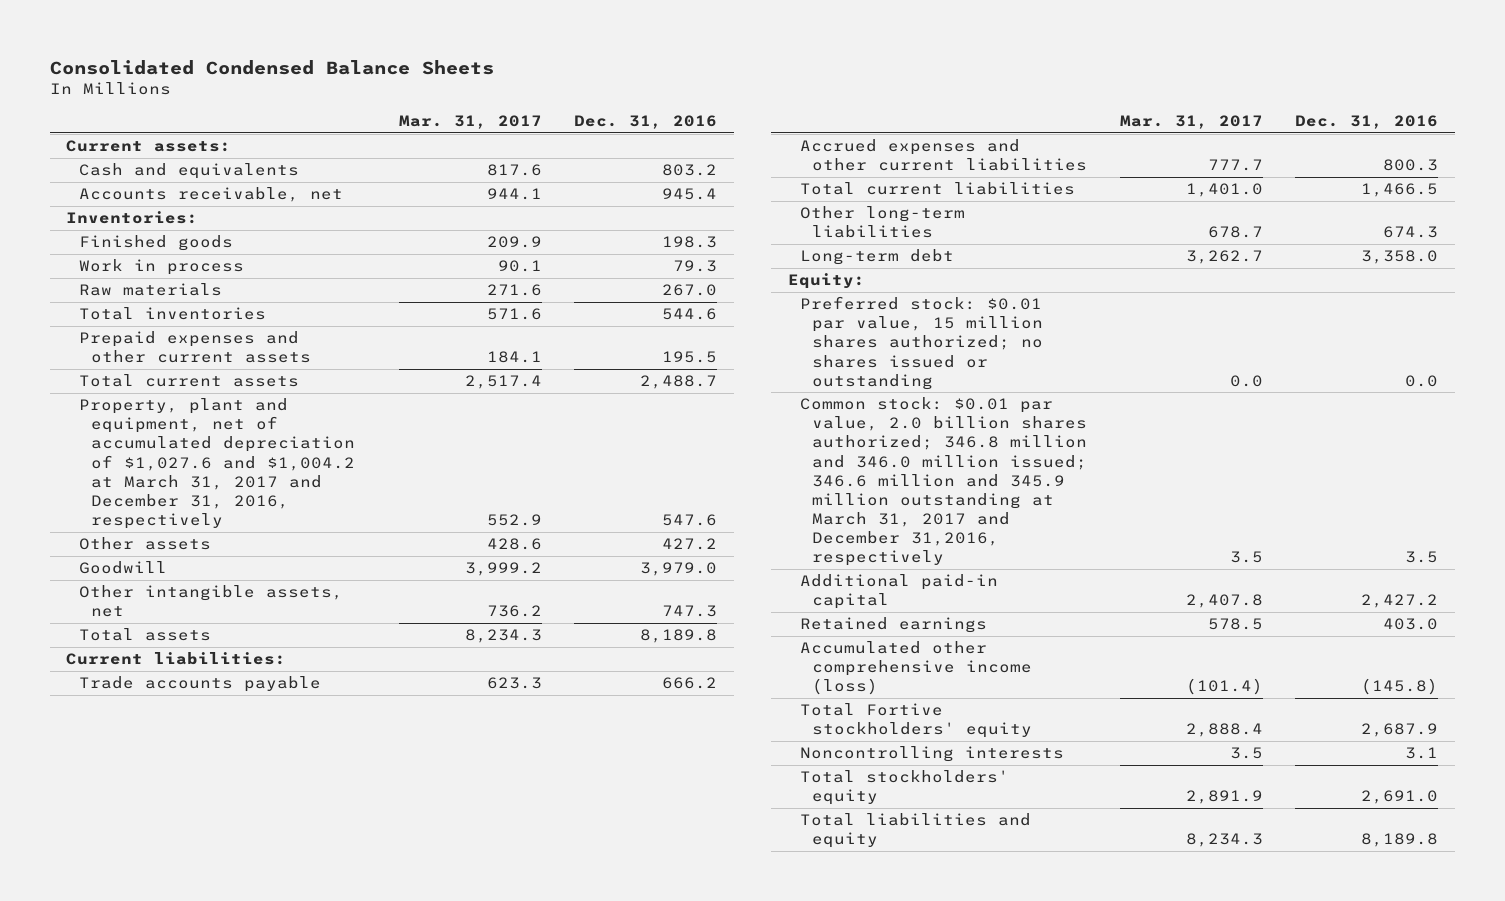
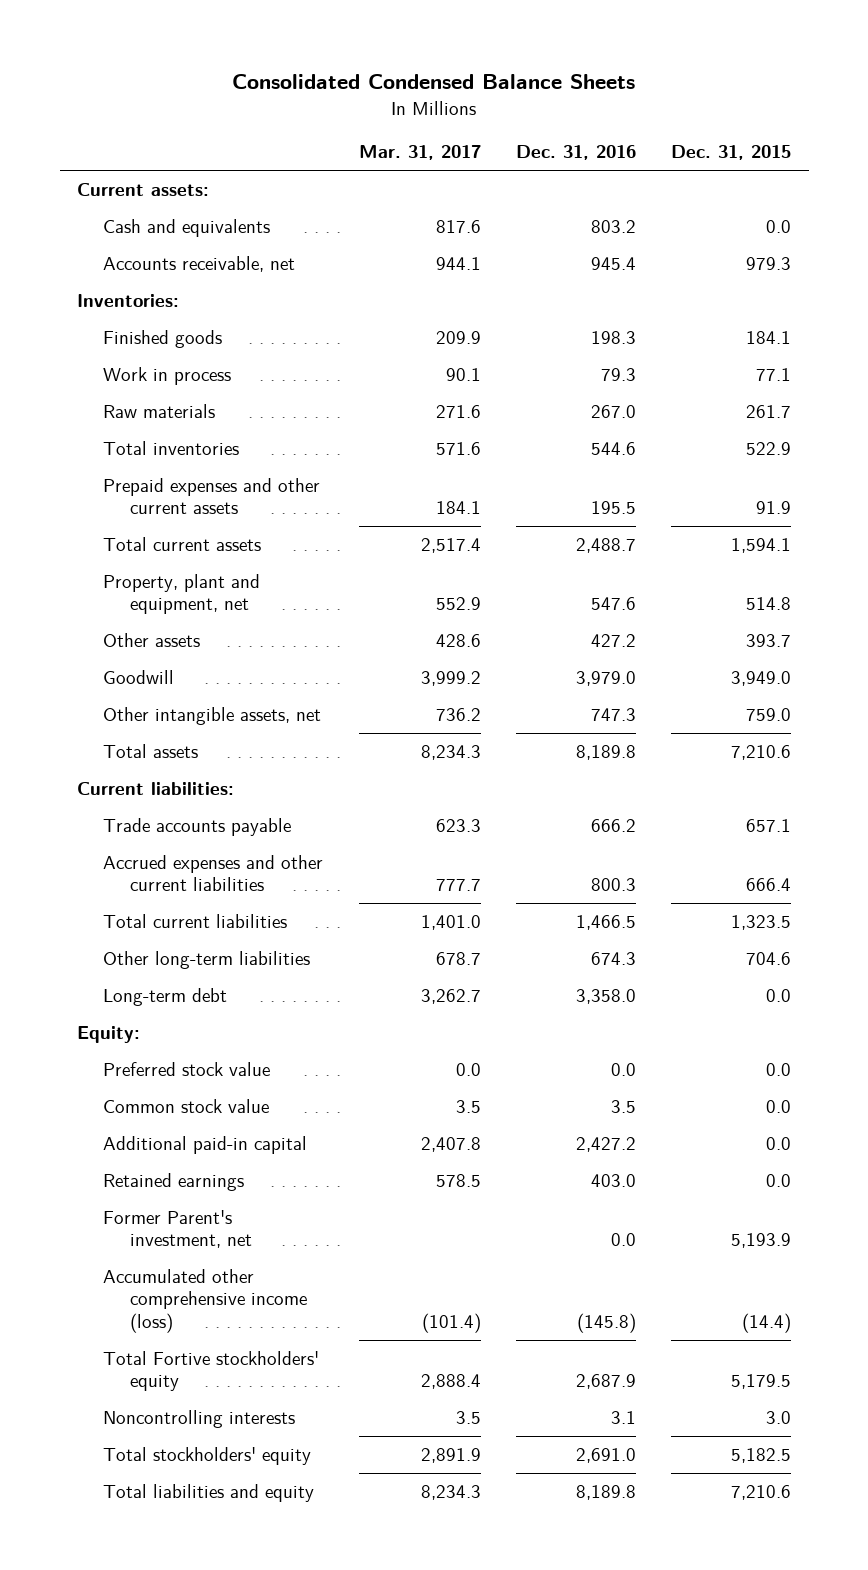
- | Mar. 31, 2017 | Dec. 31, 2016
+ | Mar. 31, 2017 | Dec. 31, 2016 | Dec. 31, 2015
- Property, plant and equipment, net of accumulated depreciation of $1,027.6 and $1,004.2 at March 31, 2017 and December 31, 2016, respectively | 552.9 | 547.6
+ Property, plant and equipment, net | 552.9 | 547.6 | 514.8
- Preferred stock: $0.01 par value, 15 million shares authorized; no shares issued or outstanding | 0.0 | 0.0
- Common stock: $0.01 par value, 2.0 billion shares authorized; 346.8 million and 346.0 million issued; 346.6 million and 345.9 million outstanding at March 31, 2017 and December 31,2016, respectively | 3.5 | 3.5
+ Preferred stock value | 0.0 | 0.0 | 0.0
+ Common stock value | 3.5 | 3.5 | 0.0
+ Former Parent's investment, net | | 0.0 | 5,193.9

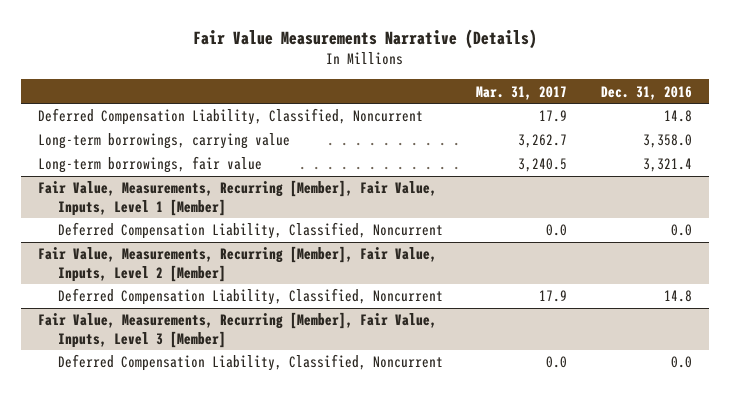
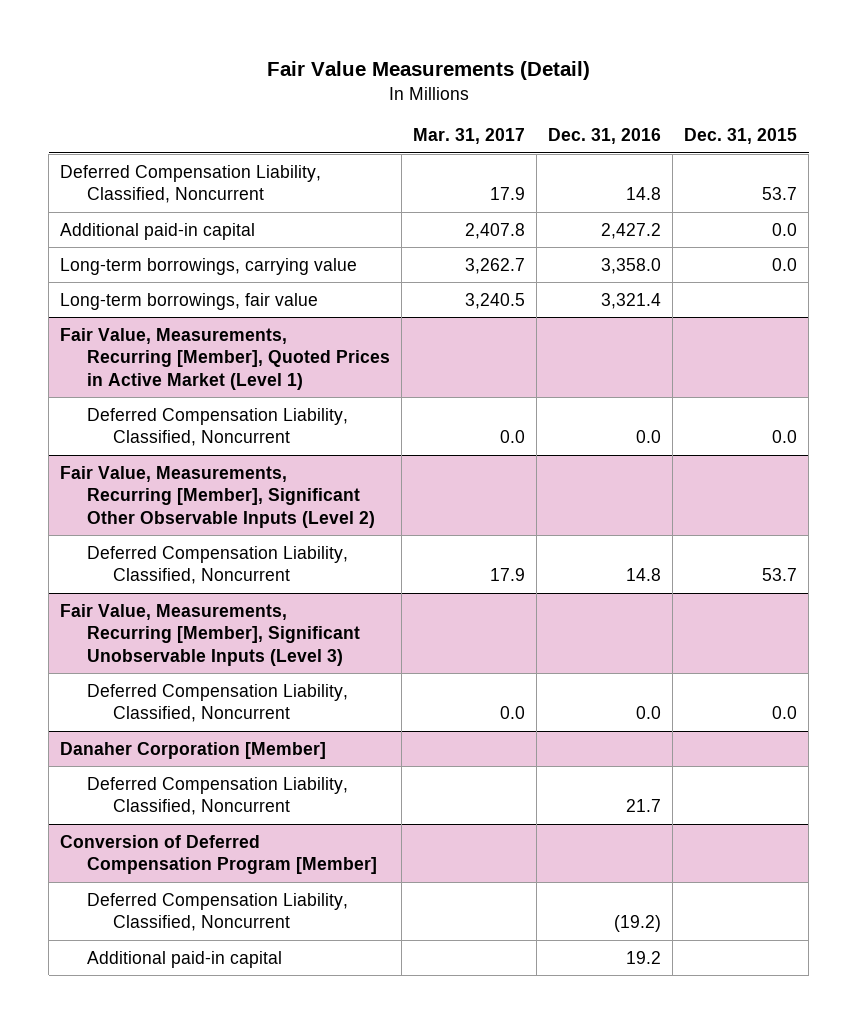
- Fair Value Measurements Narrative (Details)
+ Fair Value Measurements (Detail)
- | Mar. 31, 2017 | Dec. 31, 2016
+ | Mar. 31, 2017 | Dec. 31, 2016 | Dec. 31, 2015
+ Additional paid-in capital | 2,407.8 | 2,427.2 | 0.0
- Fair Value, Measurements, Recurring [Member], Fair Value, Inputs, Level 1 [Member]
+ Fair Value, Measurements, Recurring [Member], Quoted Prices in Active Market (Level 1)
- Fair Value, Measurements, Recurring [Member], Fair Value, Inputs, Level 2 [Member]
+ Fair Value, Measurements, Recurring [Member], Significant Other Observable Inputs (Level 2)
- Fair Value, Measurements, Recurring [Member], Fair Value, Inputs, Level 3 [Member]
+ Fair Value, Measurements, Recurring [Member], Significant Unobservable Inputs (Level 3)
+ Danaher Corporation [Member]
+ Deferred Compensation Liability, Classified, Noncurrent | | 21.7 |
+ Conversion of Deferred Compensation Program [Member]
+ Deferred Compensation Liability, Classified, Noncurrent | | (19.2) |
+ Additional paid-in capital | | 19.2 |

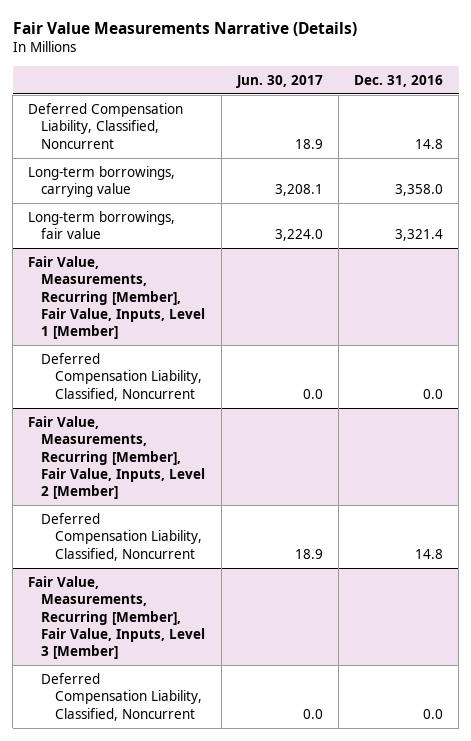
- Fair Value Measurements (Detail)
+ Fair Value Measurements Narrative (Details)
- | Mar. 31, 2017 | Dec. 31, 2016 | Dec. 31, 2015
+ | Jun. 30, 2017 | Dec. 31, 2016
- Additional paid-in capital | 2,407.8 | 2,427.2 | 0.0
- Fair Value, Measurements, Recurring [Member], Quoted Prices in Active Market (Level 1)
+ Fair Value, Measurements, Recurring [Member], Fair Value, Inputs, Level 1 [Member]
- Fair Value, Measurements, Recurring [Member], Significant Other Observable Inputs (Level 2)
+ Fair Value, Measurements, Recurring [Member], Fair Value, Inputs, Level 2 [Member]
- Fair Value, Measurements, Recurring [Member], Significant Unobservable Inputs (Level 3)
+ Fair Value, Measurements, Recurring [Member], Fair Value, Inputs, Level 3 [Member]
- Danaher Corporation [Member]
- Deferred Compensation Liability, Classified, Noncurrent | | 21.7 |
- Conversion of Deferred Compensation Program [Member]
- Deferred Compensation Liability, Classified, Noncurrent | | (19.2) |
- Additional paid-in capital | | 19.2 |

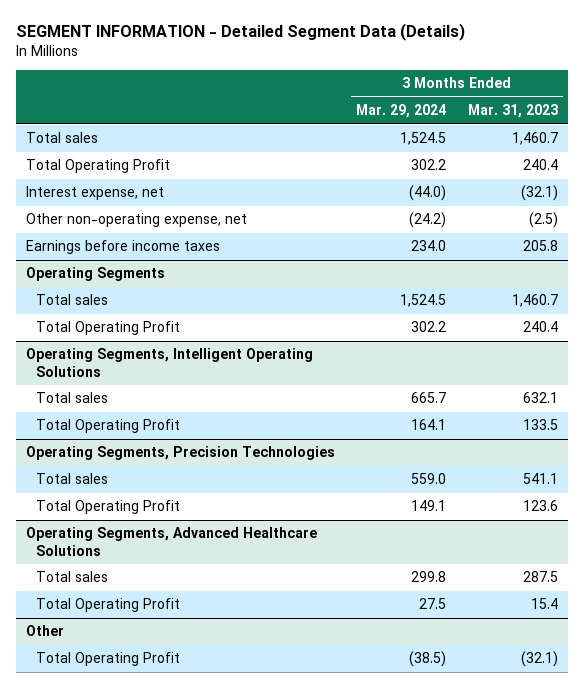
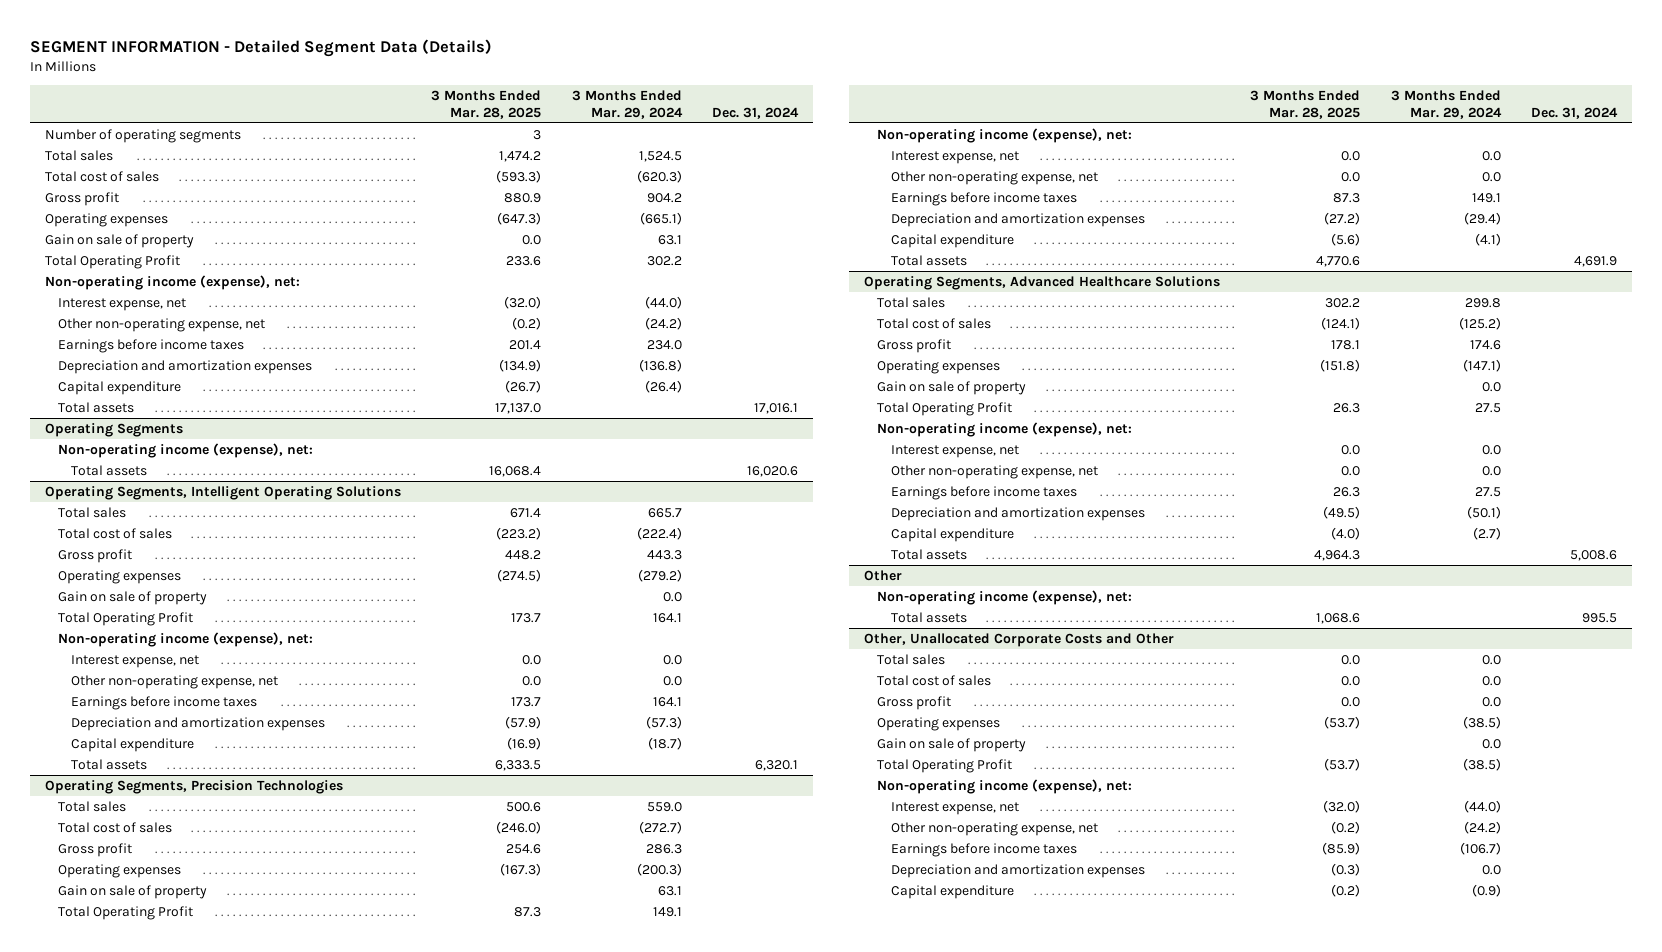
- | 3 Months Ended Mar. 29, 2024 | 3 Months Ended Mar. 31, 2023
+ | 3 Months Ended Mar. 28, 2025 | 3 Months Ended Mar. 29, 2024 | Dec. 31, 2024
+ Number of operating segments | 3 | |
+ Total cost of sales | (593.3) | (620.3) |
+ Gross profit | 880.9 | 904.2 |
+ Operating expenses | (647.3) | (665.1) |
+ Gain on sale of property | 0.0 | 63.1 |
+ Non-operating income (expense), net:
+ Depreciation and amortization expenses | (134.9) | (136.8) |
+ Capital expenditure | (26.7) | (26.4) |
+ Total assets | 17,137.0 | | 17,016.1
@ Operating Segments
- Total sales | 1,524.5 | 1,460.7
- Total Operating Profit | 302.2 | 240.4
+ Non-operating income (expense), net:
+ Total assets | 16,068.4 | | 16,020.6
@ Operating Segments, Intelligent Operating Solutions
+ Total cost of sales | (223.2) | (222.4) |
+ Gross profit | 448.2 | 443.3 |
+ Operating expenses | (274.5) | (279.2) |
+ Gain on sale of property | | 0.0 |
+ Non-operating income (expense), net:
+ Interest expense, net | 0.0 | 0.0 |
+ Other non-operating expense, net | 0.0 | 0.0 |
+ Earnings before income taxes | 173.7 | 164.1 |
+ Depreciation and amortization expenses | (57.9) | (57.3) |
+ Capital expenditure | (16.9) | (18.7) |
+ Total assets | 6,333.5 | | 6,320.1
@ Operating Segments, Precision Technologies
+ Total cost of sales | (246.0) | (272.7) |
+ Gross profit | 254.6 | 286.3 |
+ Operating expenses | (167.3) | (200.3) |
+ Gain on sale of property | | 63.1 |
+ Non-operating income (expense), net:
+ Interest expense, net | 0.0 | 0.0 |
+ Other non-operating expense, net | 0.0 | 0.0 |
+ Earnings before income taxes | 87.3 | 149.1 |
+ Depreciation and amortization expenses | (27.2) | (29.4) |
+ Capital expenditure | (5.6) | (4.1) |
+ Total assets | 4,770.6 | | 4,691.9
@ Operating Segments, Advanced Healthcare Solutions
+ Total cost of sales | (124.1) | (125.2) |
+ Gross profit | 178.1 | 174.6 |
+ Operating expenses | (151.8) | (147.1) |
+ Gain on sale of property | | 0.0 |
+ Non-operating income (expense), net:
+ Interest expense, net | 0.0 | 0.0 |
+ Other non-operating expense, net | 0.0 | 0.0 |
+ Earnings before income taxes | 26.3 | 27.5 |
+ Depreciation and amortization expenses | (49.5) | (50.1) |
+ Capital expenditure | (4.0) | (2.7) |
+ Total assets | 4,964.3 | | 5,008.6
@ Other
+ Non-operating income (expense), net:
+ Total assets | 1,068.6 | | 995.5
+ Other, Unallocated Corporate Costs and Other
+ Total sales | 0.0 | 0.0 |
+ Total cost of sales | 0.0 | 0.0 |
+ Gross profit | 0.0 | 0.0 |
+ Operating expenses | (53.7) | (38.5) |
+ Gain on sale of property | | 0.0 |
+ Non-operating income (expense), net:
+ Interest expense, net | (32.0) | (44.0) |
+ Other non-operating expense, net | (0.2) | (24.2) |
+ Earnings before income taxes | (85.9) | (106.7) |
+ Depreciation and amortization expenses | (0.3) | 0.0 |
+ Capital expenditure | (0.2) | (0.9) |

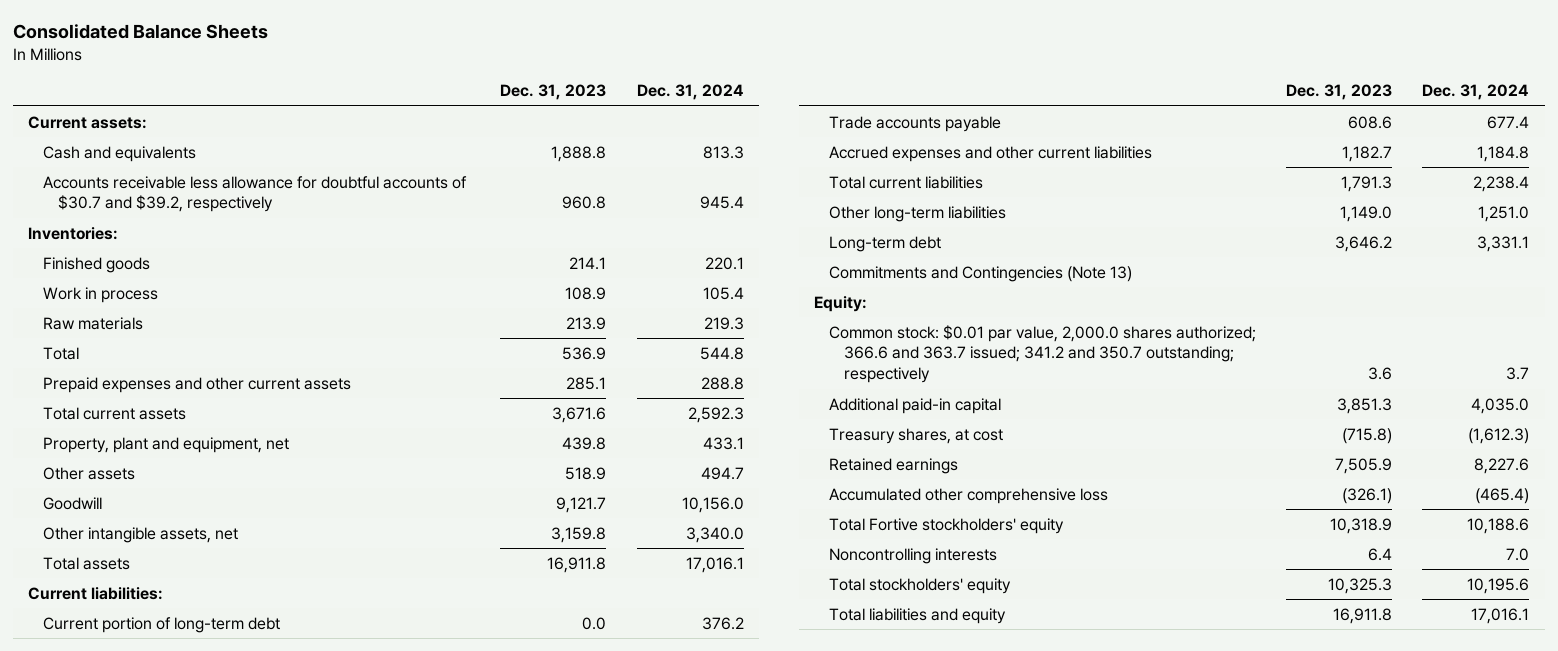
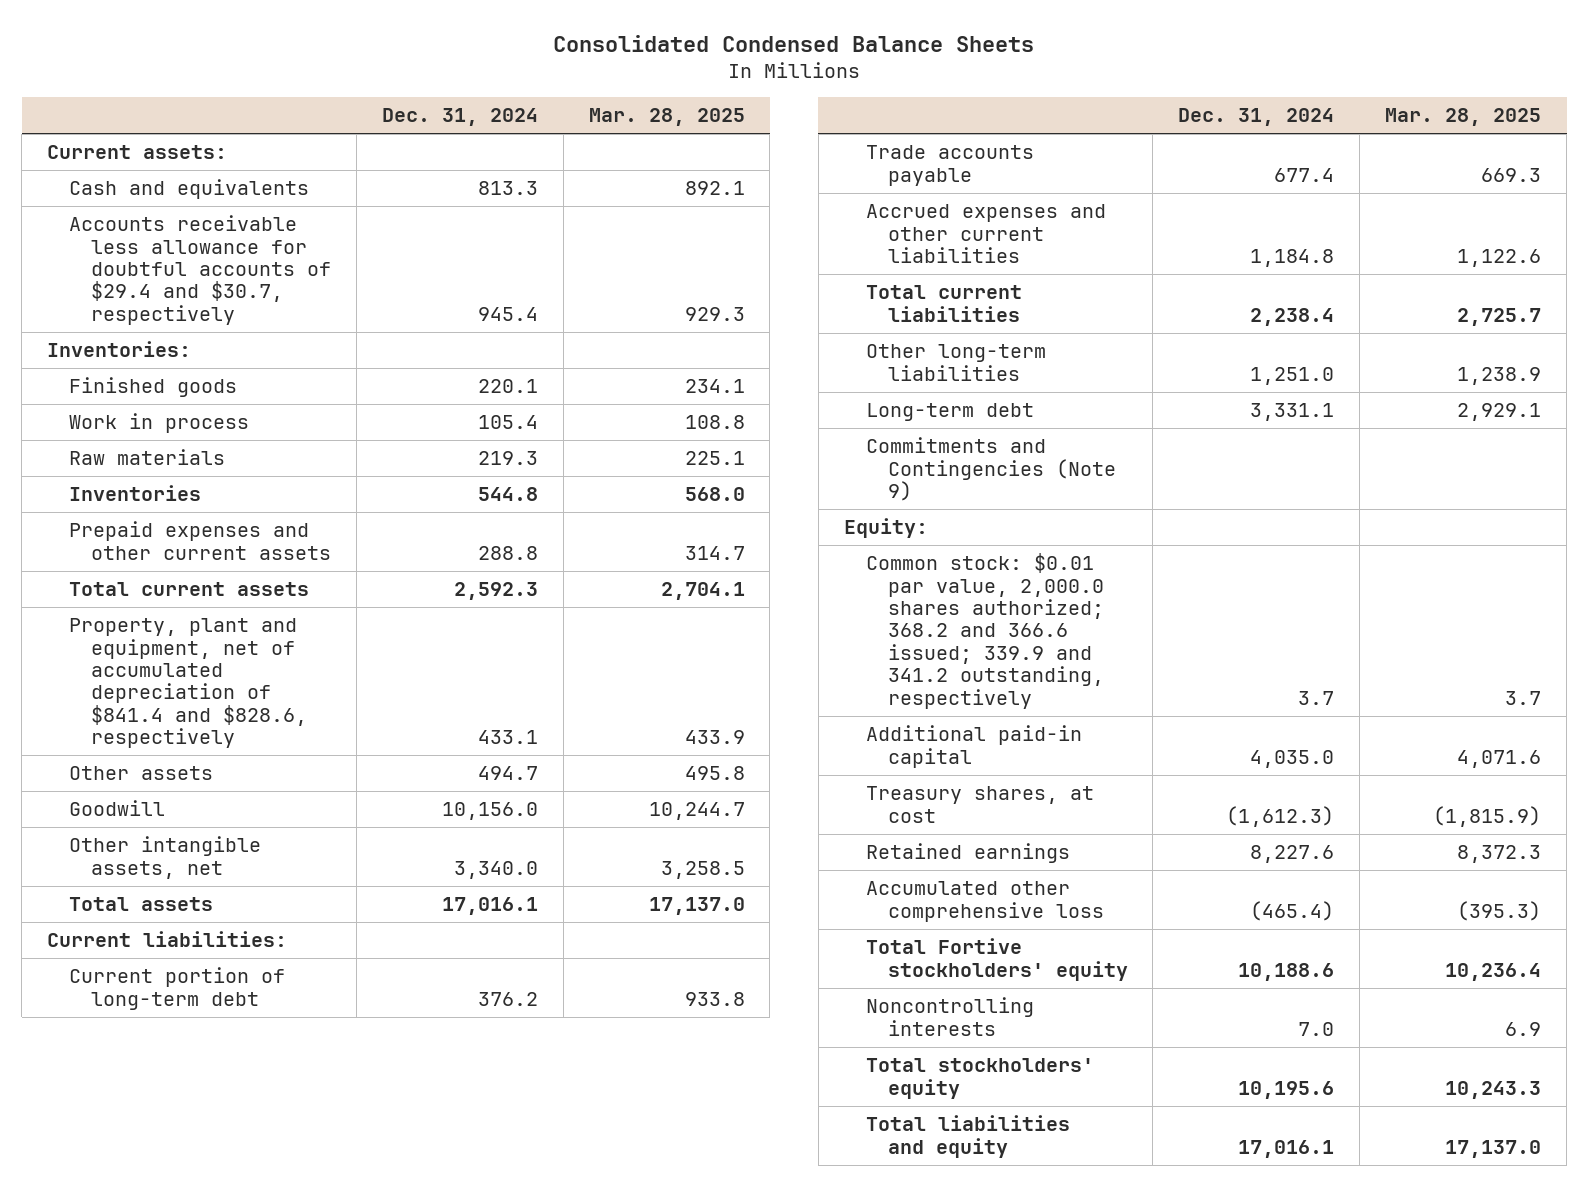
- Consolidated Balance Sheets
+ Consolidated Condensed Balance Sheets
- | Dec. 31, 2023 | Dec. 31, 2024
+ | Dec. 31, 2024 | Mar. 28, 2025
- Accounts receivable less allowance for doubtful accounts of $30.7 and $39.2, respectively | 960.8 | 945.4
+ Accounts receivable less allowance for doubtful accounts of $29.4 and $30.7, respectively | 945.4 | 929.3
- Total | 536.9 | 544.8
+ Inventories | 544.8 | 568.0
- Property, plant and equipment, net | 439.8 | 433.1
+ Property, plant and equipment, net of accumulated depreciation of $841.4 and $828.6, respectively | 433.1 | 433.9
- Commitments and Contingencies (Note 13)
+ Commitments and Contingencies (Note 9)
- Common stock: $0.01 par value, 2,000.0 shares authorized; 366.6 and 363.7 issued; 341.2 and 350.7 outstanding; respectively | 3.6 | 3.7
+ Common stock: $0.01 par value, 2,000.0 shares authorized; 368.2 and 366.6 issued; 339.9 and 341.2 outstanding, respectively | 3.7 | 3.7

